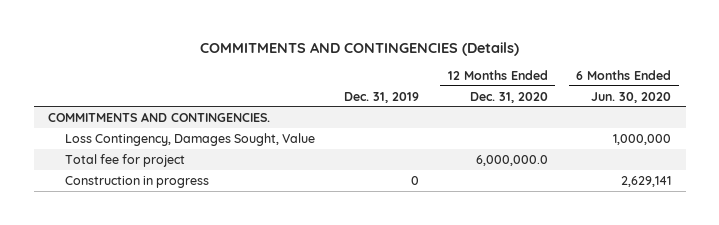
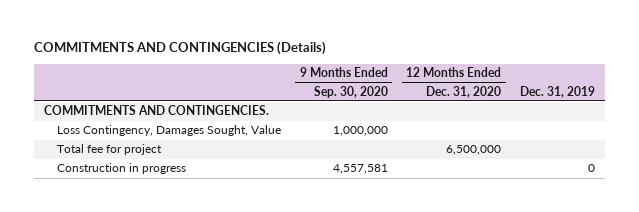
- | Dec. 31, 2019 | 12 Months Ended Dec. 31, 2020 | 6 Months Ended Jun. 30, 2020
+ | 9 Months Ended Sep. 30, 2020 | 12 Months Ended Dec. 31, 2020 | Dec. 31, 2019
- Total fee for project | | 6,000,000.0 |
+ Total fee for project | | 6,500,000 |

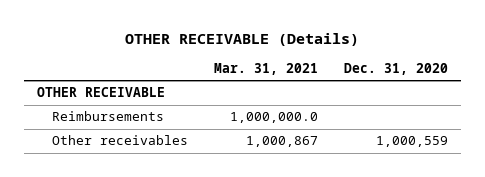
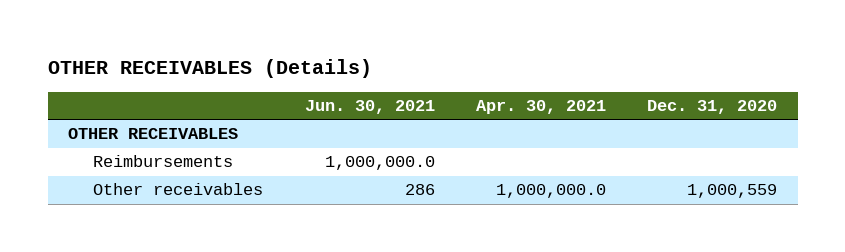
- OTHER RECEIVABLE (Details)
+ OTHER RECEIVABLES (Details)
- | Mar. 31, 2021 | Dec. 31, 2020
+ | Jun. 30, 2021 | Apr. 30, 2021 | Dec. 31, 2020
- OTHER RECEIVABLE
+ OTHER RECEIVABLES

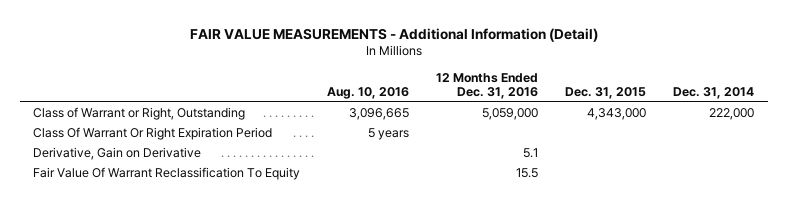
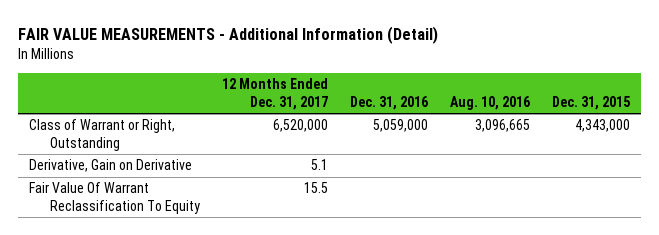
- | Aug. 10, 2016 | 12 Months Ended Dec. 31, 2016 | Dec. 31, 2015 | Dec. 31, 2014
+ | 12 Months Ended Dec. 31, 2017 | Dec. 31, 2016 | Aug. 10, 2016 | Dec. 31, 2015
- Class Of Warrant Or Right Expiration Period | 5 years | | |

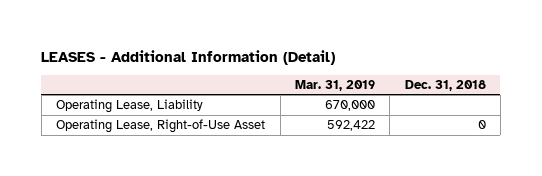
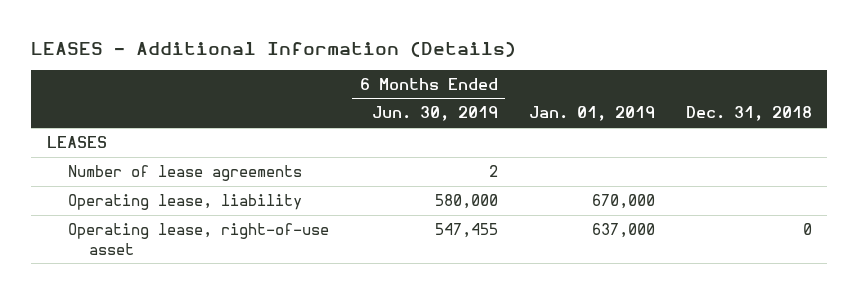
- LEASES - Additional Information (Detail)
+ LEASES - Additional Information (Details)
- | Mar. 31, 2019 | Dec. 31, 2018
+ | 6 Months Ended Jun. 30, 2019 | Jan. 01, 2019 | Dec. 31, 2018
- Operating Lease, Liability | 670,000 |
- Operating Lease, Right-of-Use Asset | 592,422 | 0
+ LEASES
+ Number of lease agreements | 2 | |
+ Operating lease, liability | 580,000 | 670,000 |
+ Operating lease, right-of-use asset | 547,455 | 637,000 | 0

